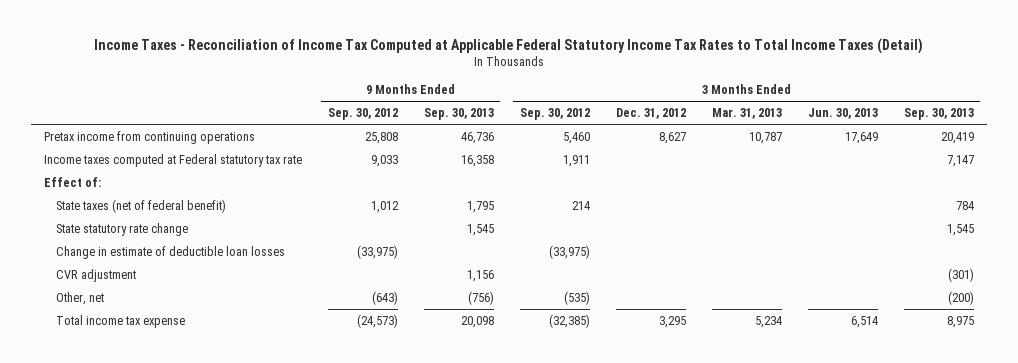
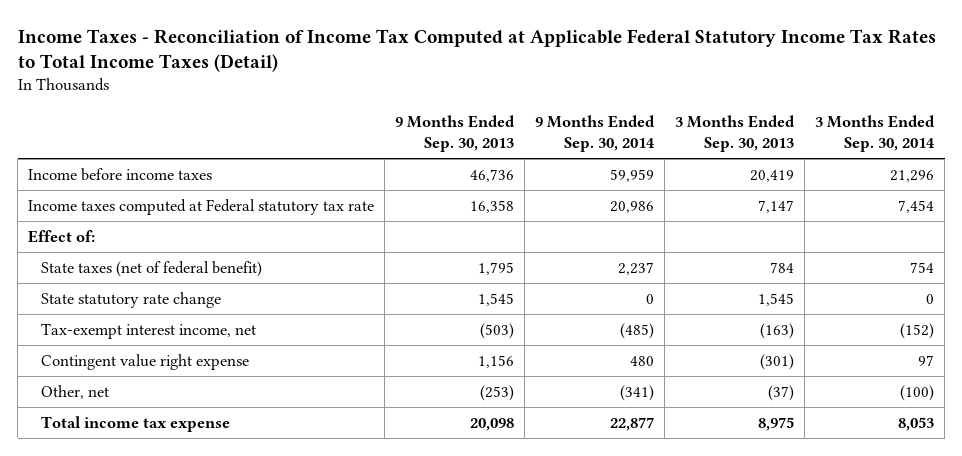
- | 9 Months Ended Sep. 30, 2012 | 9 Months Ended Sep. 30, 2013 | 3 Months Ended Sep. 30, 2012 | 3 Months Ended Dec. 31, 2012 | 3 Months Ended Mar. 31, 2013 | 3 Months Ended Jun. 30, 2013 | 3 Months Ended Sep. 30, 2013
+ | 9 Months Ended Sep. 30, 2013 | 9 Months Ended Sep. 30, 2014 | 3 Months Ended Sep. 30, 2013 | 3 Months Ended Sep. 30, 2014
- Pretax income from continuing operations | 25,808 | 46,736 | 5,460 | 8,627 | 10,787 | 17,649 | 20,419
+ Income before income taxes | 46,736 | 59,959 | 20,419 | 21,296
- Change in estimate of deductible loan losses | (33,975) | | (33,975) | | | |
- CVR adjustment | | 1,156 | | | | | (301)
- Other, net | (643) | (756) | (535) | | | | (200)
+ Tax-exempt interest income, net | (503) | (485) | (163) | (152)
+ Contingent value right expense | 1,156 | 480 | (301) | 97
+ Other, net | (253) | (341) | (37) | (100)

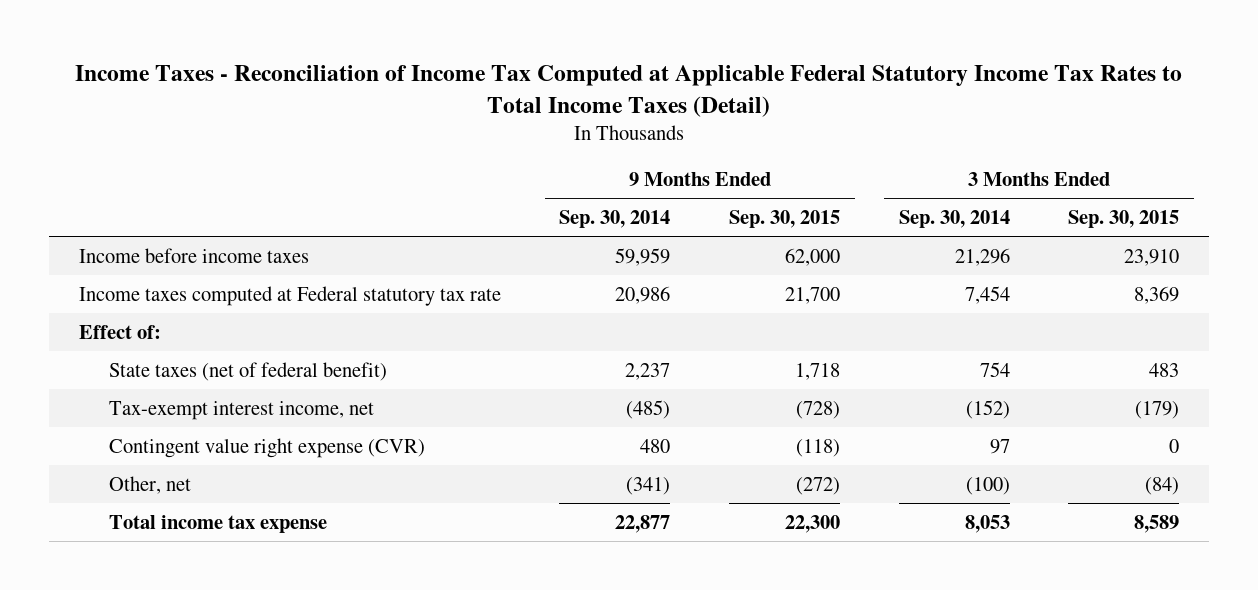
- | 9 Months Ended Sep. 30, 2013 | 9 Months Ended Sep. 30, 2014 | 3 Months Ended Sep. 30, 2013 | 3 Months Ended Sep. 30, 2014
+ | 9 Months Ended Sep. 30, 2014 | 9 Months Ended Sep. 30, 2015 | 3 Months Ended Sep. 30, 2014 | 3 Months Ended Sep. 30, 2015
- State statutory rate change | 1,545 | 0 | 1,545 | 0
- Contingent value right expense | 1,156 | 480 | (301) | 97
+ Contingent value right expense (CVR) | 480 | (118) | 97 | 0

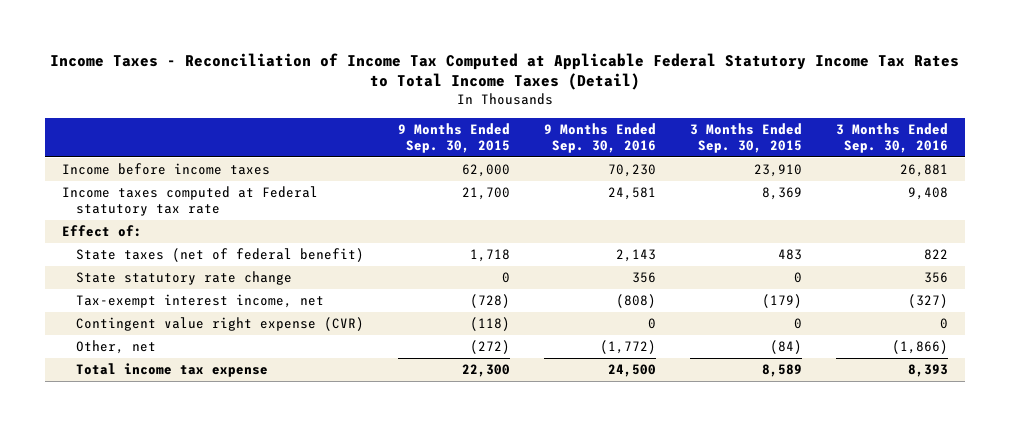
- | 9 Months Ended Sep. 30, 2014 | 9 Months Ended Sep. 30, 2015 | 3 Months Ended Sep. 30, 2014 | 3 Months Ended Sep. 30, 2015
+ | 9 Months Ended Sep. 30, 2015 | 9 Months Ended Sep. 30, 2016 | 3 Months Ended Sep. 30, 2015 | 3 Months Ended Sep. 30, 2016
+ State statutory rate change | 0 | 356 | 0 | 356

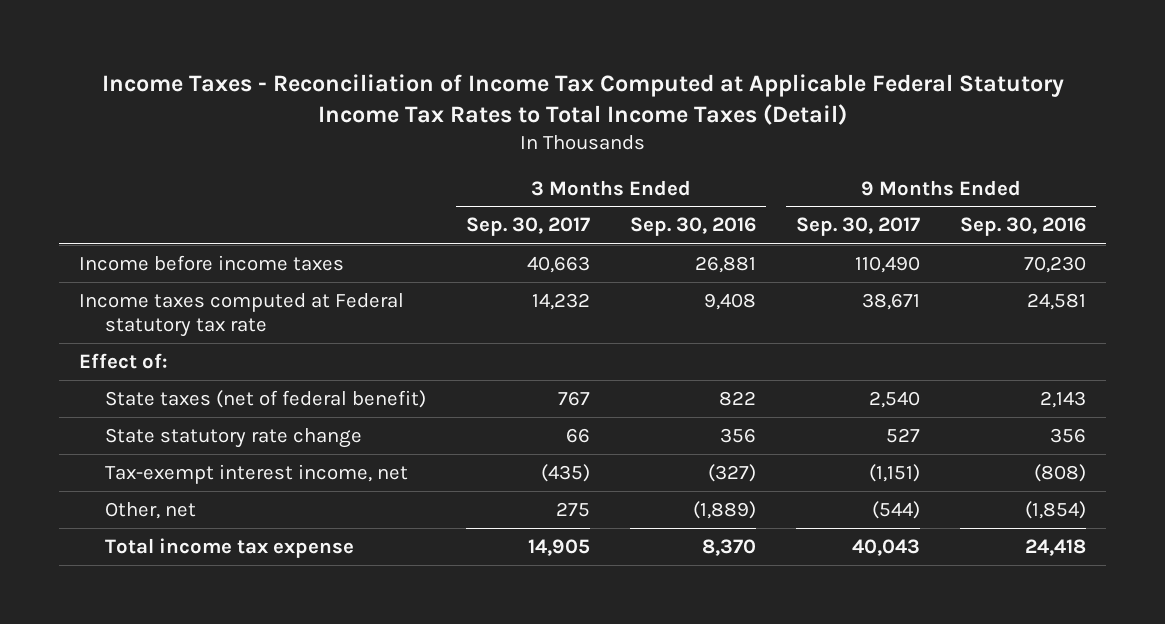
- | 9 Months Ended Sep. 30, 2015 | 9 Months Ended Sep. 30, 2016 | 3 Months Ended Sep. 30, 2015 | 3 Months Ended Sep. 30, 2016
+ | 3 Months Ended Sep. 30, 2017 | 3 Months Ended Sep. 30, 2016 | 9 Months Ended Sep. 30, 2017 | 9 Months Ended Sep. 30, 2016
- Contingent value right expense (CVR) | (118) | 0 | 0 | 0
- Other, net | (272) | (1,772) | (84) | (1,866)
- Total income tax expense | 22,300 | 24,500 | 8,589 | 8,393
+ Other, net | 275 | (1,889) | (544) | (1,854)
+ Total income tax expense | 14,905 | 8,370 | 40,043 | 24,418

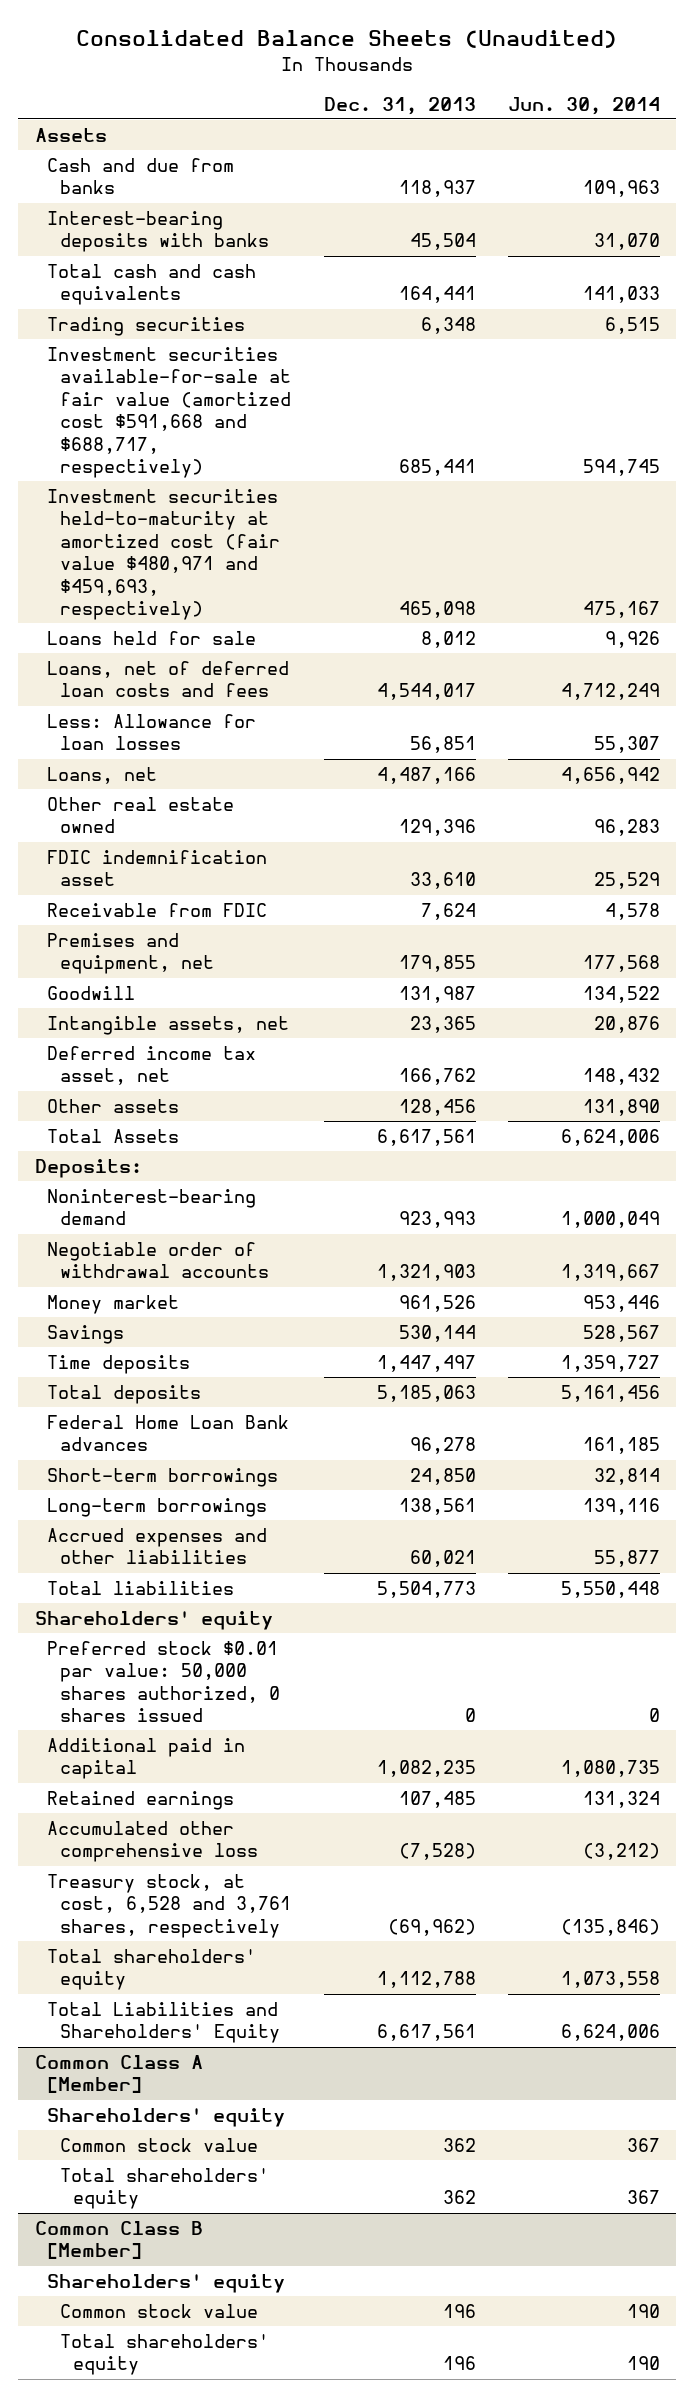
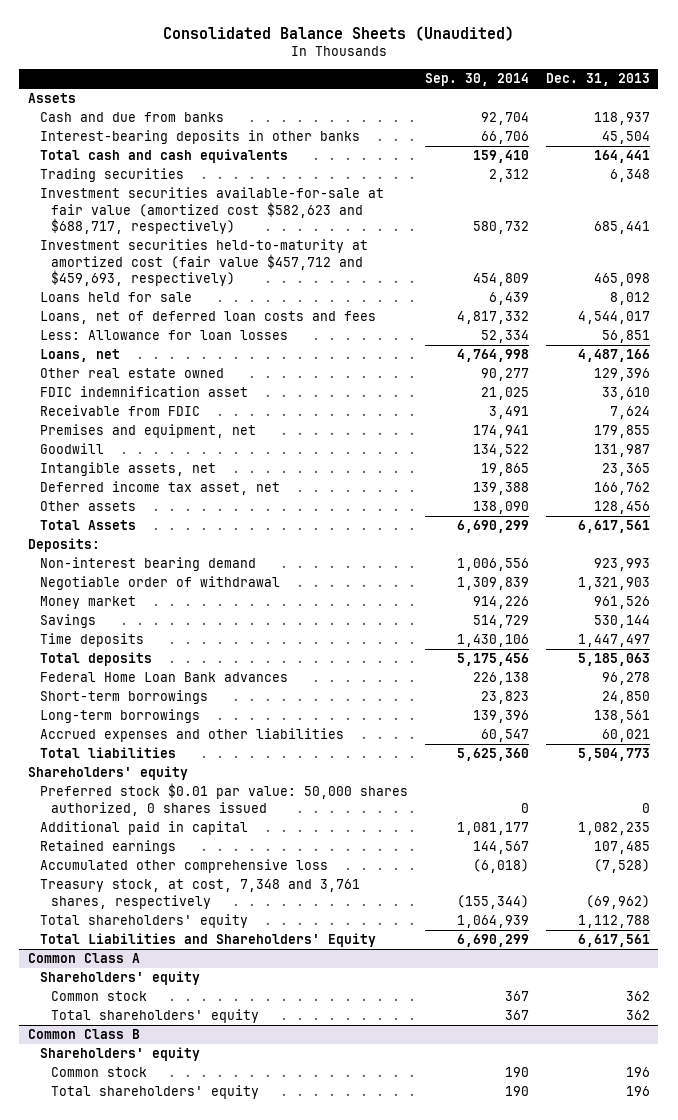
- | Dec. 31, 2013 | Jun. 30, 2014
+ | Sep. 30, 2014 | Dec. 31, 2013
- Interest-bearing deposits with banks | 45,504 | 31,070
+ Interest-bearing deposits in other banks | 66,706 | 45,504
- Investment securities available-for-sale at fair value (amortized cost $591,668 and $688,717, respectively) | 685,441 | 594,745
- Investment securities held-to-maturity at amortized cost (fair value $480,971 and $459,693, respectively) | 465,098 | 475,167
+ Investment securities available-for-sale at fair value (amortized cost $582,623 and $688,717, respectively) | 580,732 | 685,441
+ Investment securities held-to-maturity at amortized cost (fair value $457,712 and $459,693, respectively) | 454,809 | 465,098
- Noninterest-bearing demand | 923,993 | 1,000,049
- Negotiable order of withdrawal accounts | 1,321,903 | 1,319,667
+ Non-interest bearing demand | 1,006,556 | 923,993
+ Negotiable order of withdrawal | 1,309,839 | 1,321,903
- Treasury stock, at cost, 6,528 and 3,761 shares, respectively | (69,962) | (135,846)
+ Treasury stock, at cost, 7,348 and 3,761 shares, respectively | (155,344) | (69,962)
- Common Class A [Member]
+ Common Class A
- Common stock value | 362 | 367
+ Common stock | 367 | 362
- Common Class B [Member]
+ Common Class B
- Common stock value | 196 | 190
+ Common stock | 190 | 196

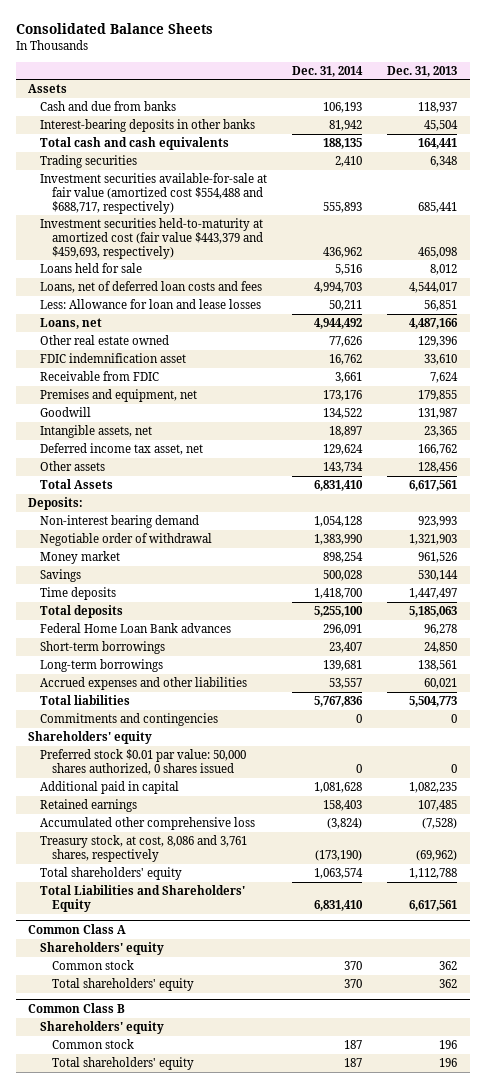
- Consolidated Balance Sheets (Unaudited)
+ Consolidated Balance Sheets
- | Sep. 30, 2014 | Dec. 31, 2013
+ | Dec. 31, 2014 | Dec. 31, 2013
- Investment securities available-for-sale at fair value (amortized cost $582,623 and $688,717, respectively) | 580,732 | 685,441
- Investment securities held-to-maturity at amortized cost (fair value $457,712 and $459,693, respectively) | 454,809 | 465,098
+ Investment securities available-for-sale at fair value (amortized cost $554,488 and $688,717, respectively) | 555,893 | 685,441
+ Investment securities held-to-maturity at amortized cost (fair value $443,379 and $459,693, respectively) | 436,962 | 465,098
- Less: Allowance for loan losses | 52,334 | 56,851
+ Less: Allowance for loan and lease losses | 50,211 | 56,851
+ Commitments and contingencies | 0 | 0
- Treasury stock, at cost, 7,348 and 3,761 shares, respectively | (155,344) | (69,962)
+ Treasury stock, at cost, 8,086 and 3,761 shares, respectively | (173,190) | (69,962)

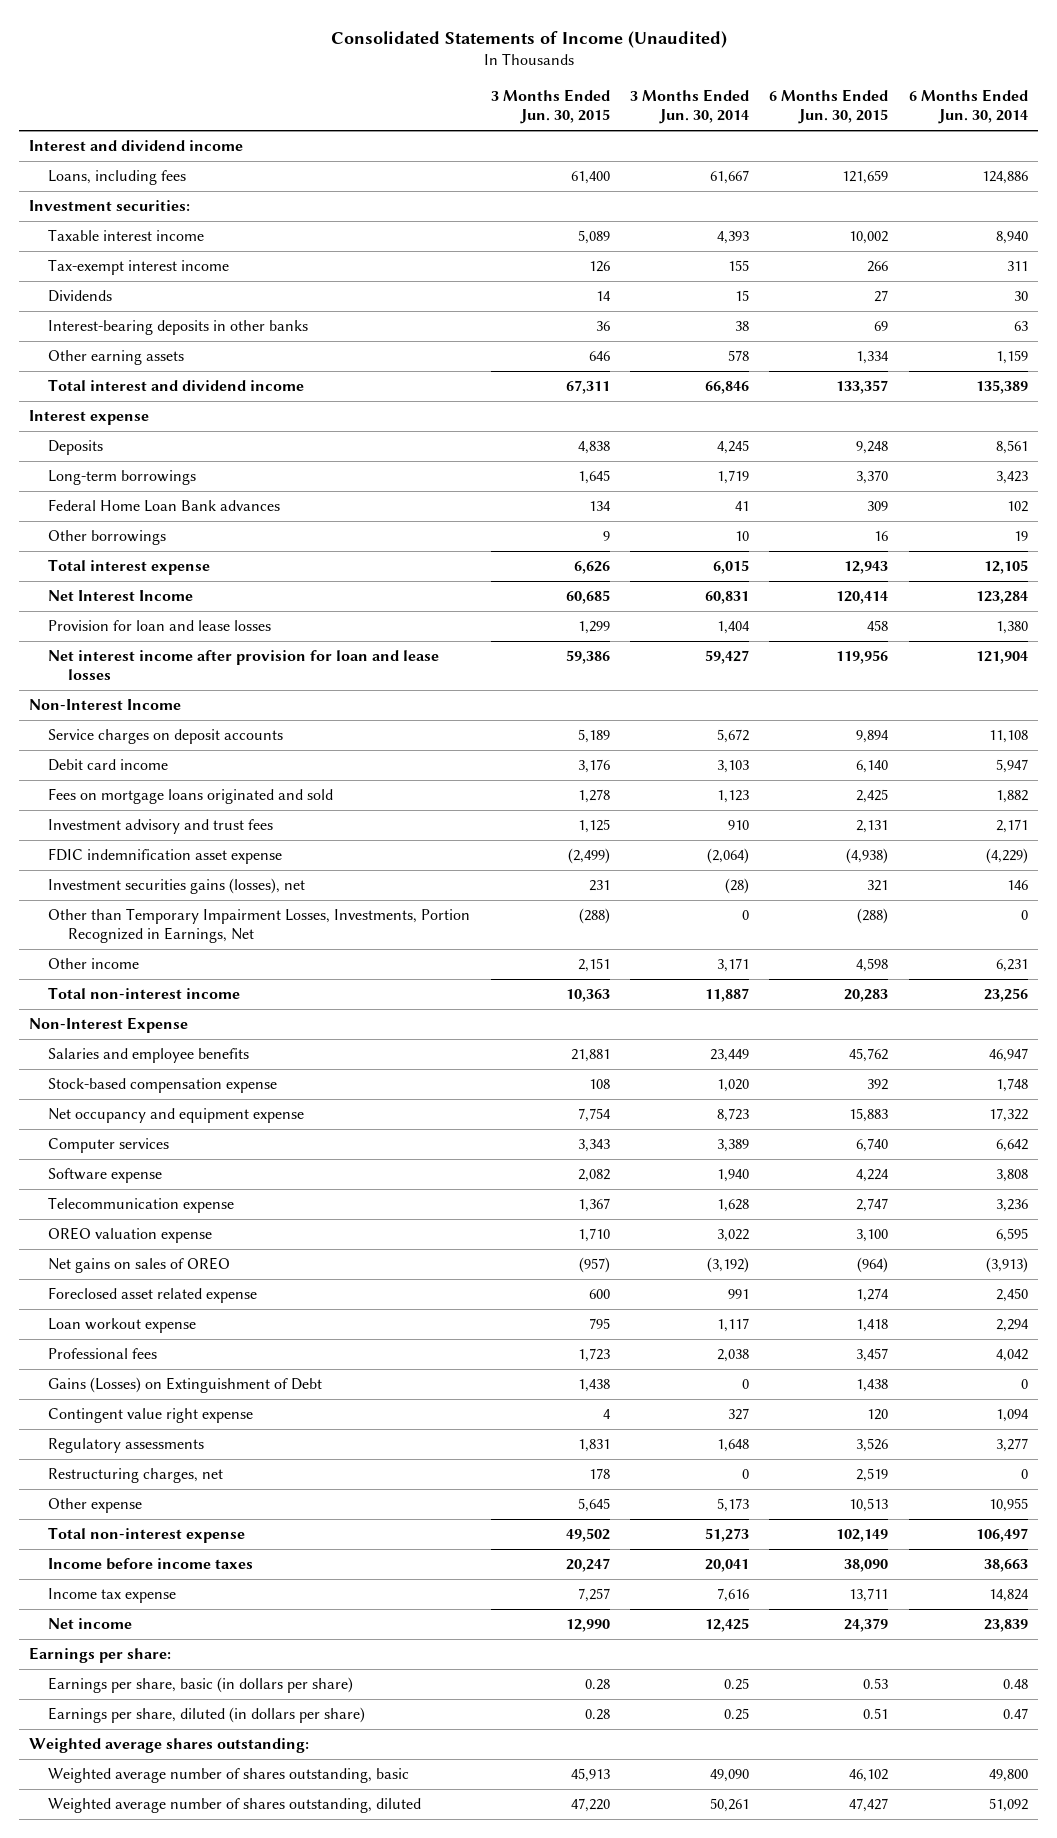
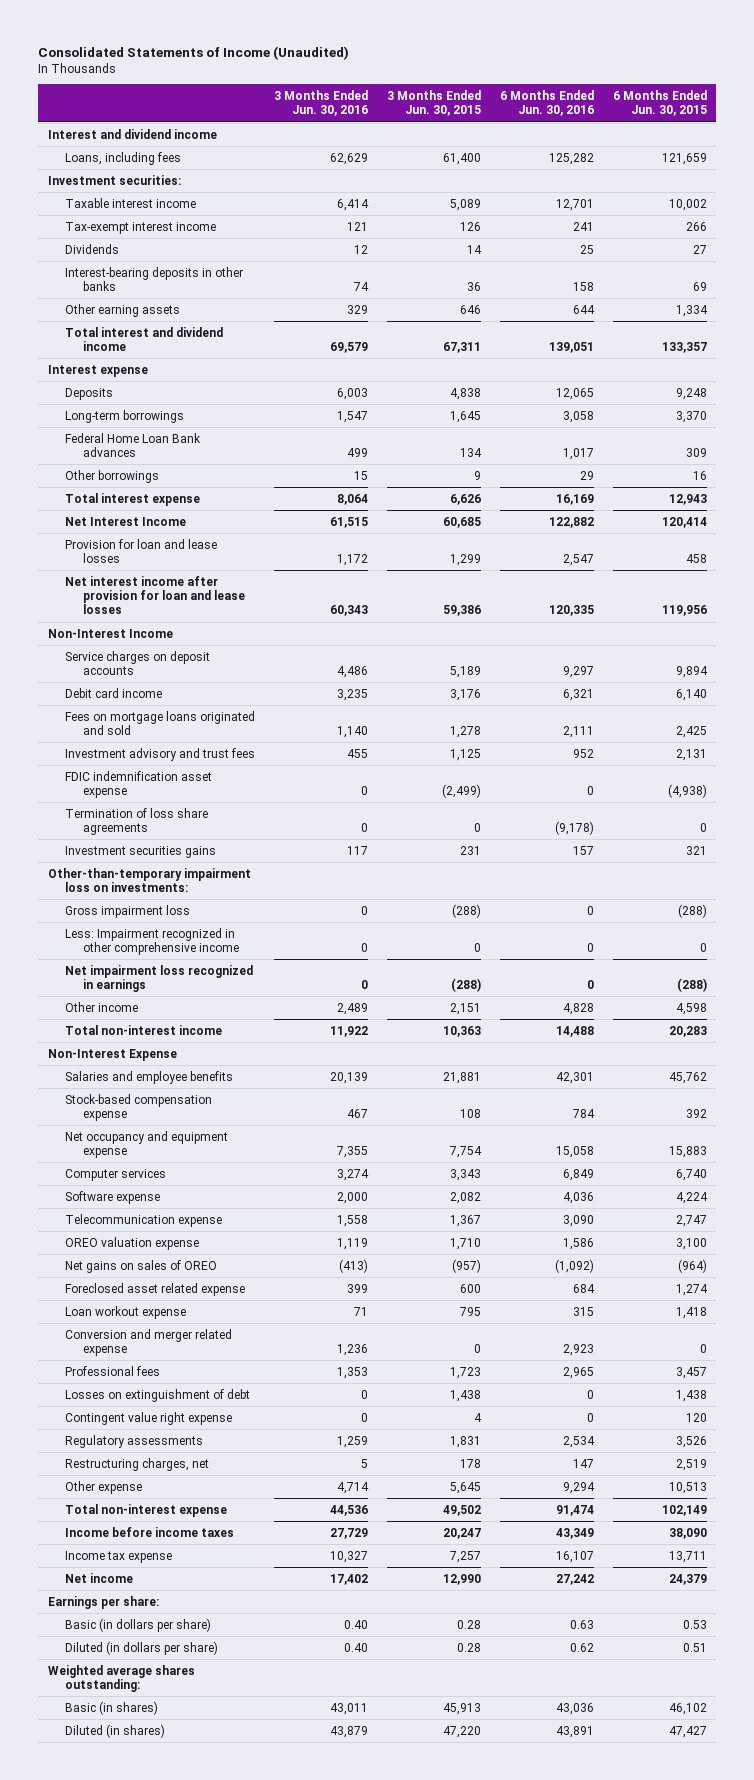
- | 3 Months Ended Jun. 30, 2015 | 3 Months Ended Jun. 30, 2014 | 6 Months Ended Jun. 30, 2015 | 6 Months Ended Jun. 30, 2014
+ | 3 Months Ended Jun. 30, 2016 | 3 Months Ended Jun. 30, 2015 | 6 Months Ended Jun. 30, 2016 | 6 Months Ended Jun. 30, 2015
- Investment securities gains (losses), net | 231 | (28) | 321 | 146
- Other than Temporary Impairment Losses, Investments, Portion Recognized in Earnings, Net | (288) | 0 | (288) | 0
+ Termination of loss share agreements | 0 | 0 | (9,178) | 0
+ Investment securities gains | 117 | 231 | 157 | 321
+ Other-than-temporary impairment loss on investments:
+ Gross impairment loss | 0 | (288) | 0 | (288)
+ Less: Impairment recognized in other comprehensive income | 0 | 0 | 0 | 0
+ Net impairment loss recognized in earnings | 0 | (288) | 0 | (288)
+ Conversion and merger related expense | 1,236 | 0 | 2,923 | 0
- Gains (Losses) on Extinguishment of Debt | 1,438 | 0 | 1,438 | 0
+ Losses on extinguishment of debt | 0 | 1,438 | 0 | 1,438
- Earnings per share, basic (in dollars per share) | 0.28 | 0.25 | 0.53 | 0.48
- Earnings per share, diluted (in dollars per share) | 0.28 | 0.25 | 0.51 | 0.47
+ Basic (in dollars per share) | 0.40 | 0.28 | 0.63 | 0.53
+ Diluted (in dollars per share) | 0.40 | 0.28 | 0.62 | 0.51
- Weighted average number of shares outstanding, basic | 45,913 | 49,090 | 46,102 | 49,800
- Weighted average number of shares outstanding, diluted | 47,220 | 50,261 | 47,427 | 51,092
+ Basic (in shares) | 43,011 | 45,913 | 43,036 | 46,102
+ Diluted (in shares) | 43,879 | 47,220 | 43,891 | 47,427

